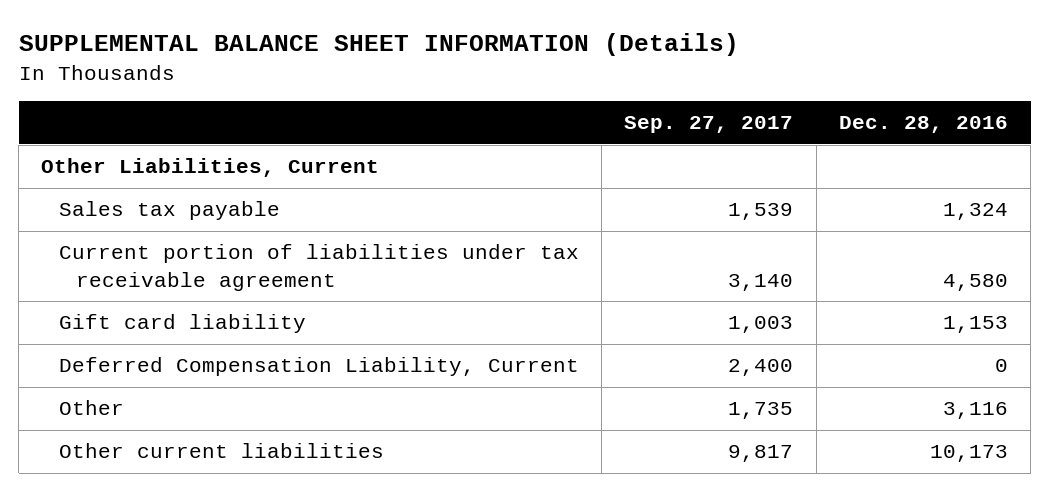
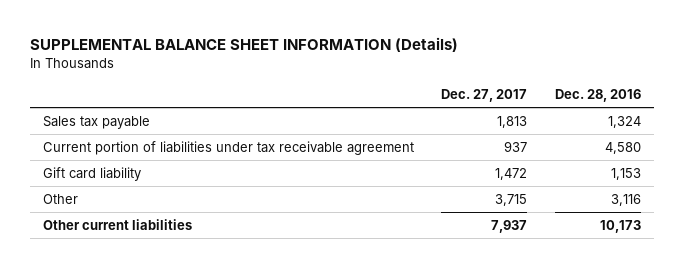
- | Sep. 27, 2017 | Dec. 28, 2016
+ | Dec. 27, 2017 | Dec. 28, 2016
- Other Liabilities, Current
- Deferred Compensation Liability, Current | 2,400 | 0

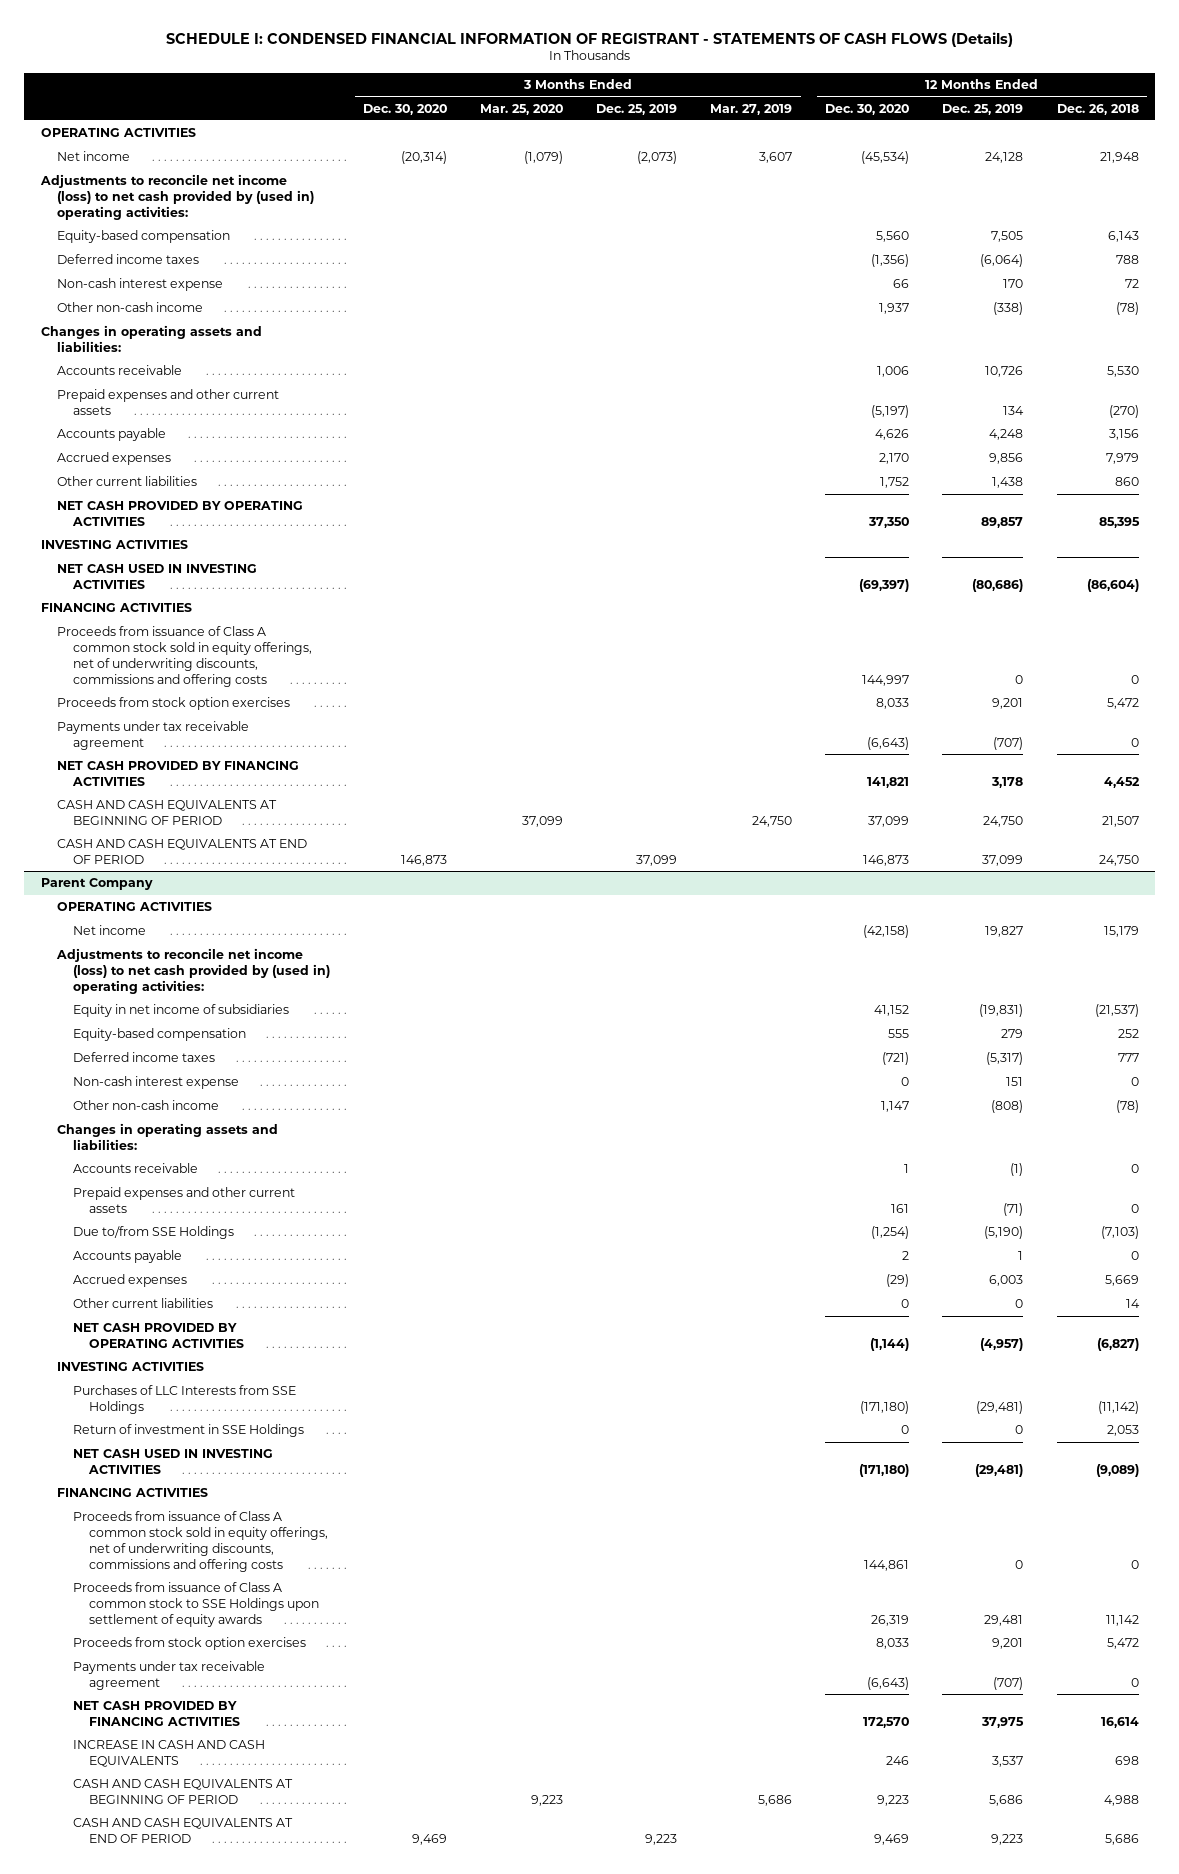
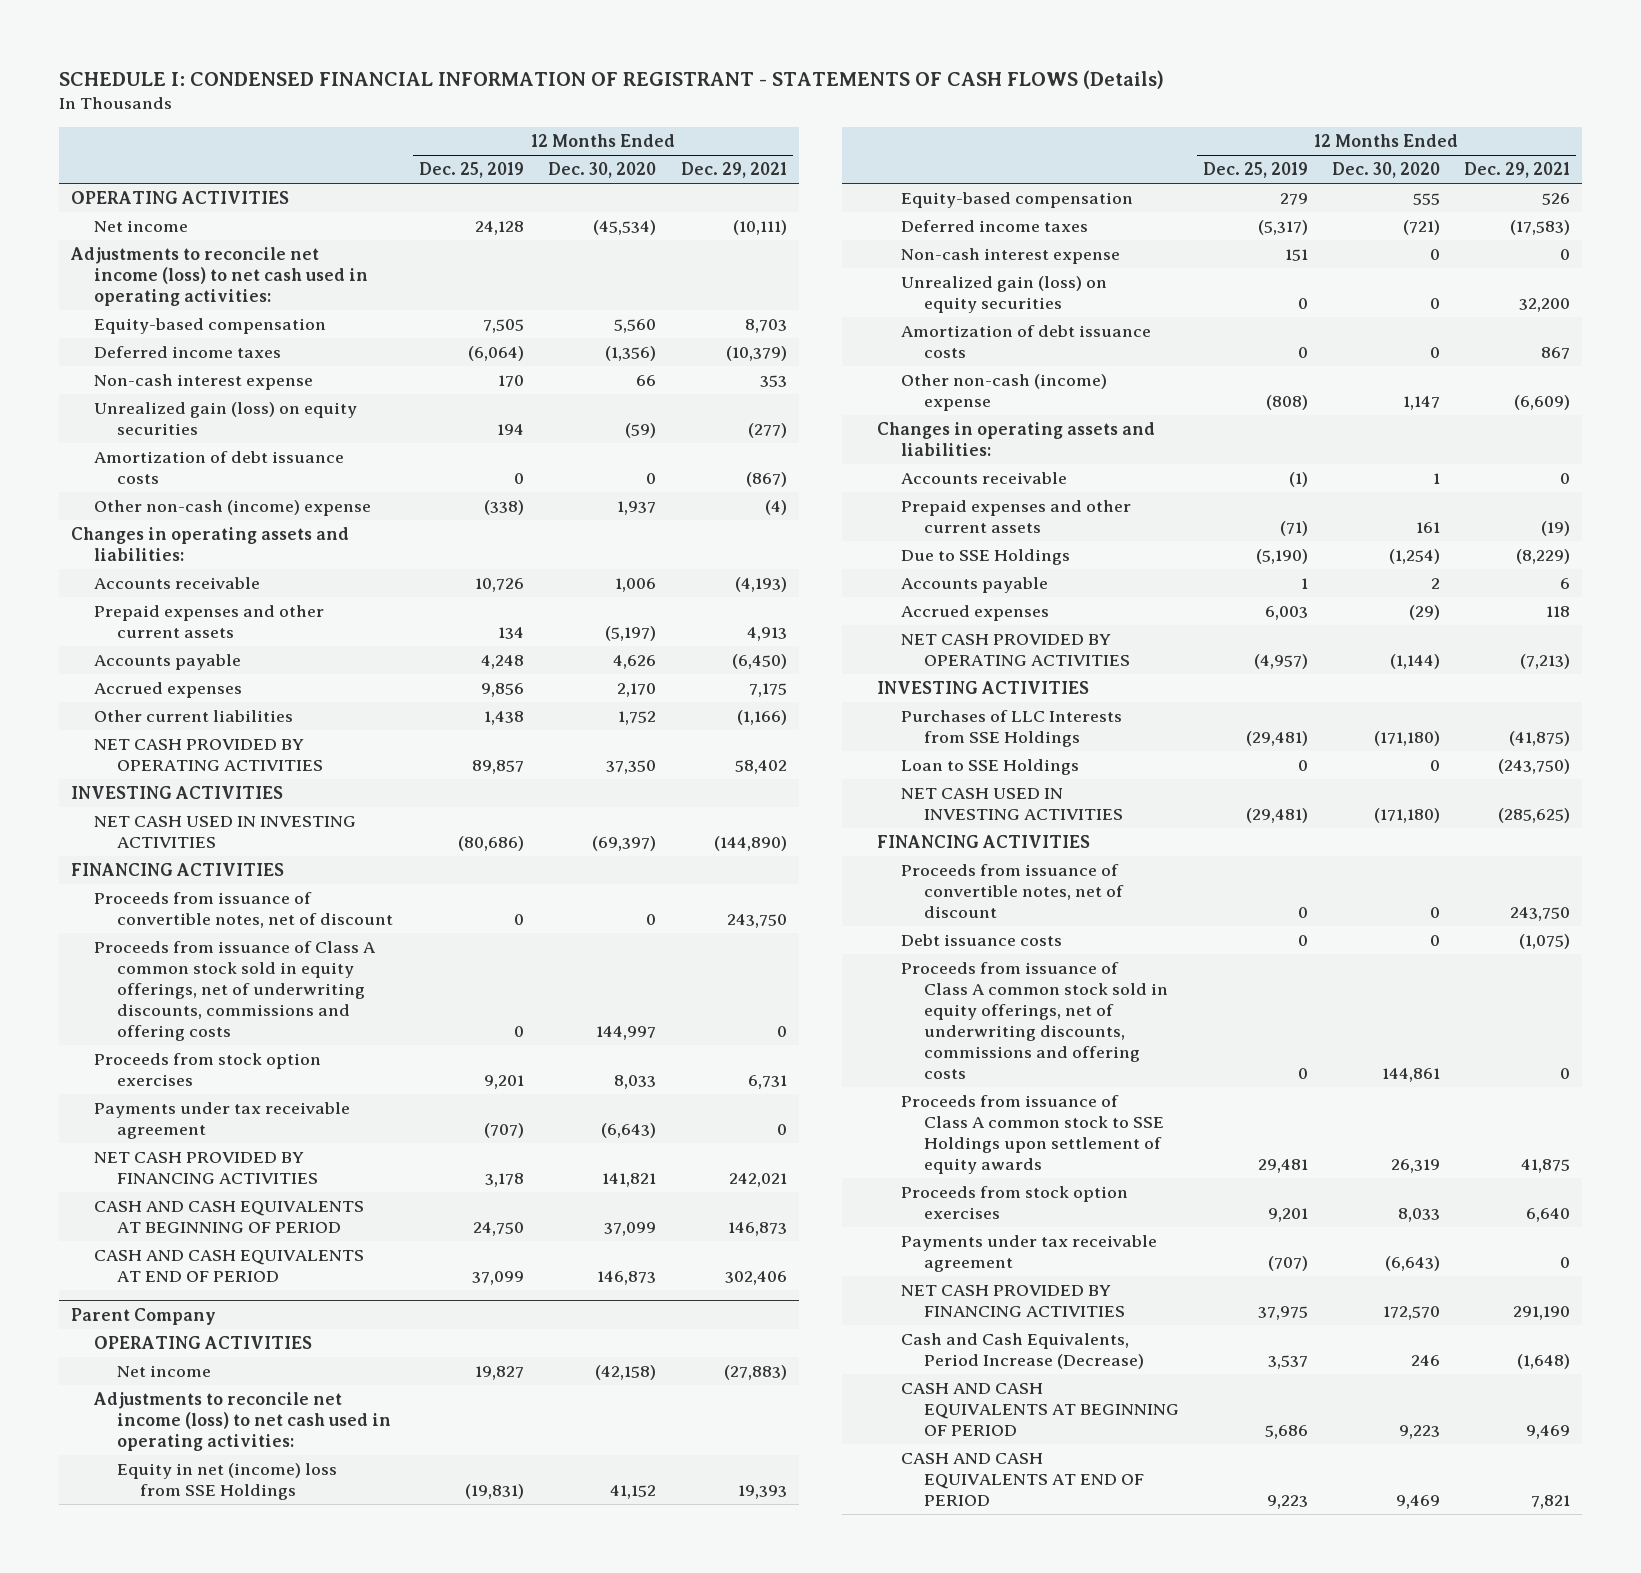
- | 3 Months Ended Dec. 30, 2020 | 3 Months Ended Mar. 25, 2020 | 3 Months Ended Dec. 25, 2019 | 3 Months Ended Mar. 27, 2019 | 12 Months Ended Dec. 30, 2020 | 12 Months Ended Dec. 25, 2019 | 12 Months Ended Dec. 26, 2018
+ | 12 Months Ended Dec. 25, 2019 | 12 Months Ended Dec. 30, 2020 | 12 Months Ended Dec. 29, 2021
- Adjustments to reconcile net income (loss) to net cash provided by (used in) operating activities:
+ Adjustments to reconcile net income (loss) to net cash used in operating activities:
- Other non-cash income | | | | | 1,937 | (338) | (78)
+ Unrealized gain (loss) on equity securities | 194 | (59) | (277)
+ Amortization of debt issuance costs | 0 | 0 | (867)
+ Other non-cash (income) expense | (338) | 1,937 | (4)
+ Proceeds from issuance of convertible notes, net of discount | 0 | 0 | 243,750
@ Parent Company
- Adjustments to reconcile net income (loss) to net cash provided by (used in) operating activities:
- Equity in net income of subsidiaries | | | | | 41,152 | (19,831) | (21,537)
+ Adjustments to reconcile net income (loss) to net cash used in operating activities:
+ Equity in net (income) loss from SSE Holdings | (19,831) | 41,152 | 19,393
- Other non-cash income | | | | | 1,147 | (808) | (78)
+ Unrealized gain (loss) on equity securities | 0 | 0 | 32,200
+ Amortization of debt issuance costs | 0 | 0 | 867
+ Other non-cash (income) expense | (808) | 1,147 | (6,609)
- Due to/from SSE Holdings | | | | | (1,254) | (5,190) | (7,103)
+ Due to SSE Holdings | (5,190) | (1,254) | (8,229)
- Other current liabilities | | | | | 0 | 0 | 14
- Return of investment in SSE Holdings | | | | | 0 | 0 | 2,053
+ Loan to SSE Holdings | 0 | 0 | (243,750)
+ Proceeds from issuance of convertible notes, net of discount | 0 | 0 | 243,750
+ Debt issuance costs | 0 | 0 | (1,075)
- INCREASE IN CASH AND CASH EQUIVALENTS | | | | | 246 | 3,537 | 698
+ Cash and Cash Equivalents, Period Increase (Decrease) | 3,537 | 246 | (1,648)

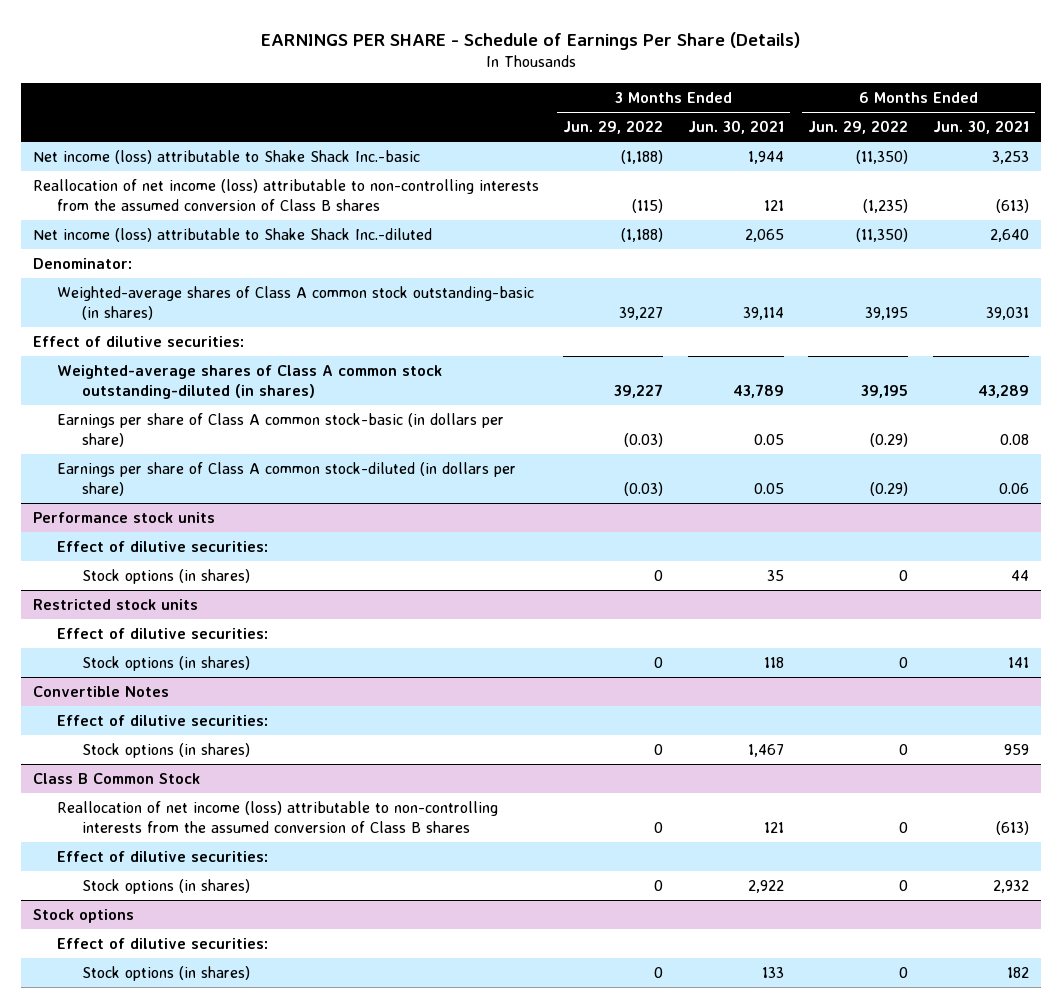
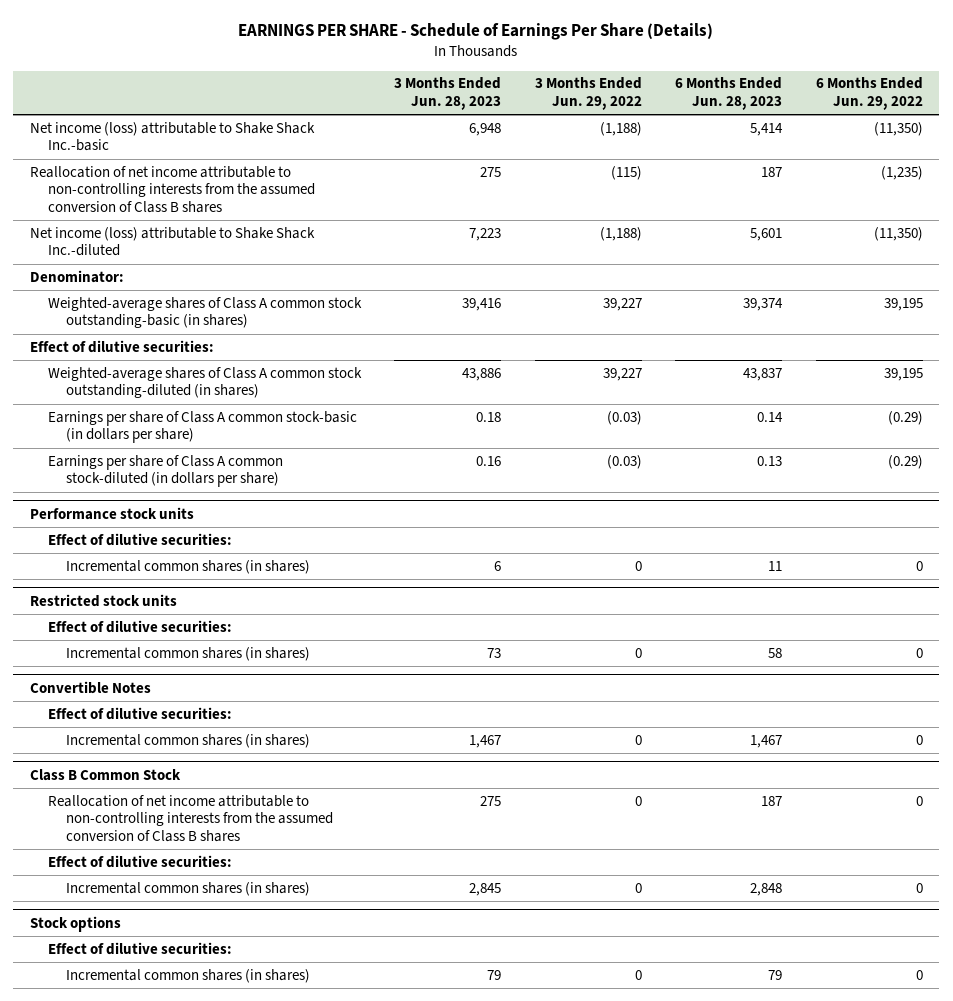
- | 3 Months Ended Jun. 29, 2022 | 3 Months Ended Jun. 30, 2021 | 6 Months Ended Jun. 29, 2022 | 6 Months Ended Jun. 30, 2021
+ | 3 Months Ended Jun. 28, 2023 | 3 Months Ended Jun. 29, 2022 | 6 Months Ended Jun. 28, 2023 | 6 Months Ended Jun. 29, 2022
- Reallocation of net income (loss) attributable to non-controlling interests from the assumed conversion of Class B shares | (115) | 121 | (1,235) | (613)
+ Reallocation of net income attributable to non-controlling interests from the assumed conversion of Class B shares | 275 | (115) | 187 | (1,235)
@ Performance stock units
- Stock options (in shares) | 0 | 35 | 0 | 44
+ Incremental common shares (in shares) | 6 | 0 | 11 | 0
@ Restricted stock units
- Stock options (in shares) | 0 | 118 | 0 | 141
+ Incremental common shares (in shares) | 73 | 0 | 58 | 0
@ Convertible Notes
- Stock options (in shares) | 0 | 1,467 | 0 | 959
+ Incremental common shares (in shares) | 1,467 | 0 | 1,467 | 0
@ Class B Common Stock
- Reallocation of net income (loss) attributable to non-controlling interests from the assumed conversion of Class B shares | 0 | 121 | 0 | (613)
+ Reallocation of net income attributable to non-controlling interests from the assumed conversion of Class B shares | 275 | 0 | 187 | 0
- Stock options (in shares) | 0 | 2,922 | 0 | 2,932
+ Incremental common shares (in shares) | 2,845 | 0 | 2,848 | 0
@ Stock options
- Stock options (in shares) | 0 | 133 | 0 | 182
+ Incremental common shares (in shares) | 79 | 0 | 79 | 0

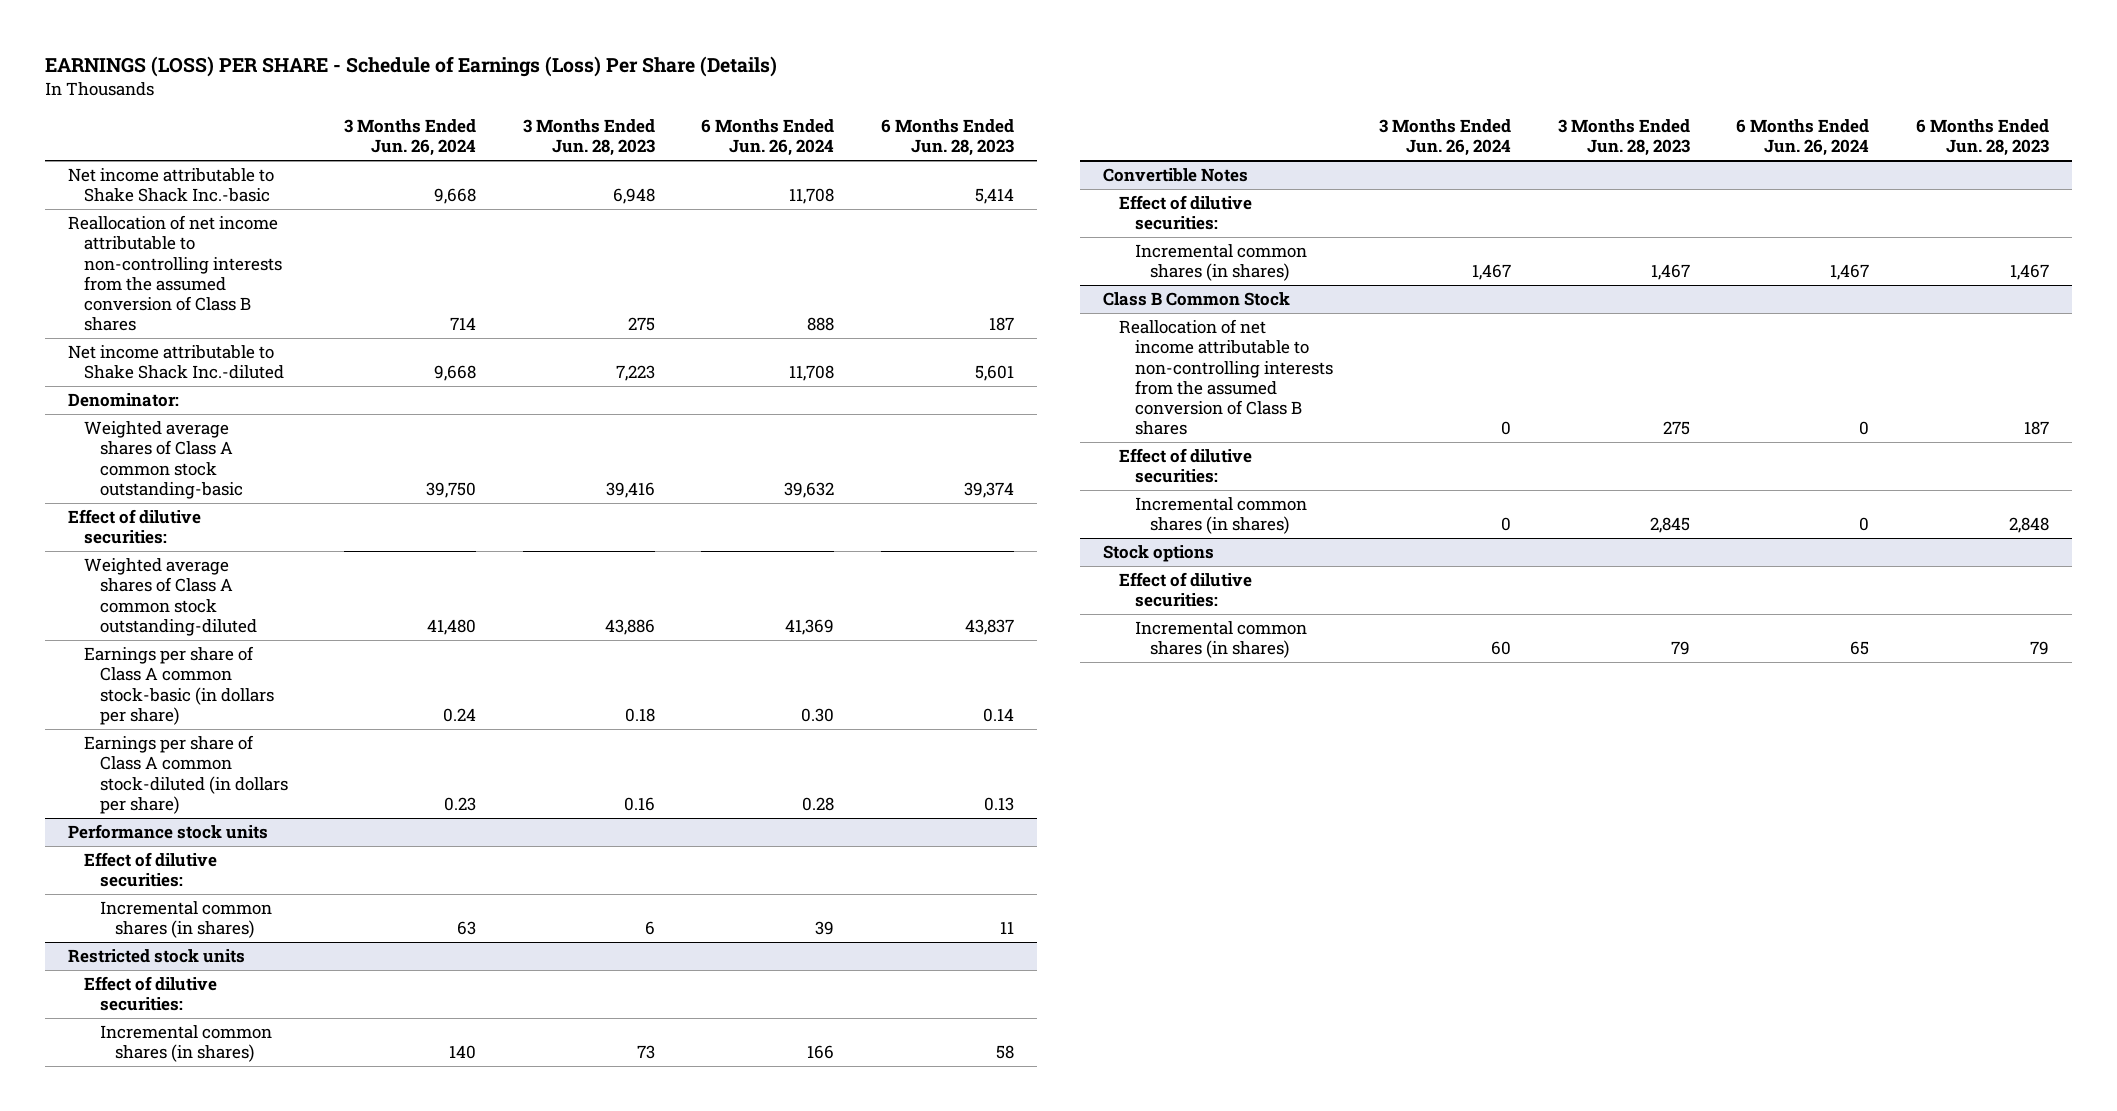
- EARNINGS PER SHARE - Schedule of Earnings Per Share (Details)
+ EARNINGS (LOSS) PER SHARE - Schedule of Earnings (Loss) Per Share (Details)
- | 3 Months Ended Jun. 28, 2023 | 3 Months Ended Jun. 29, 2022 | 6 Months Ended Jun. 28, 2023 | 6 Months Ended Jun. 29, 2022
+ | 3 Months Ended Jun. 26, 2024 | 3 Months Ended Jun. 28, 2023 | 6 Months Ended Jun. 26, 2024 | 6 Months Ended Jun. 28, 2023
- Net income (loss) attributable to Shake Shack Inc.-basic | 6,948 | (1,188) | 5,414 | (11,350)
+ Net income attributable to Shake Shack Inc.-basic | 9,668 | 6,948 | 11,708 | 5,414
- Net income (loss) attributable to Shake Shack Inc.-diluted | 7,223 | (1,188) | 5,601 | (11,350)
+ Net income attributable to Shake Shack Inc.-diluted | 9,668 | 7,223 | 11,708 | 5,601
- Weighted-average shares of Class A common stock outstanding-basic (in shares) | 39,416 | 39,227 | 39,374 | 39,195
+ Weighted average shares of Class A common stock outstanding-basic | 39,750 | 39,416 | 39,632 | 39,374
- Weighted-average shares of Class A common stock outstanding-diluted (in shares) | 43,886 | 39,227 | 43,837 | 39,195
+ Weighted average shares of Class A common stock outstanding-diluted | 41,480 | 43,886 | 41,369 | 43,837

